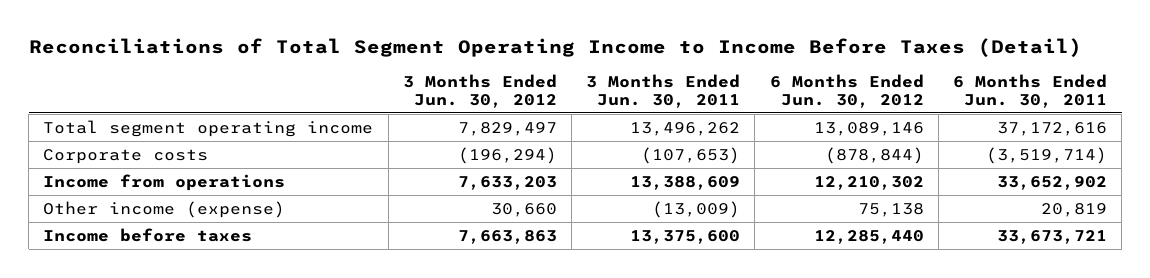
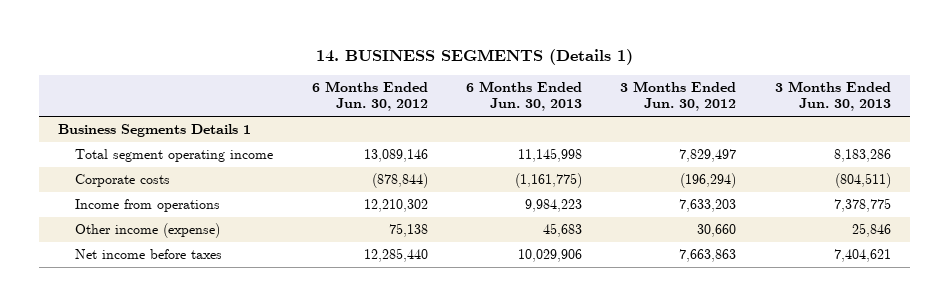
- Reconciliations of Total Segment Operating Income to Income Before Taxes (Detail)
+ 14. BUSINESS SEGMENTS (Details 1)
- | 3 Months Ended Jun. 30, 2012 | 3 Months Ended Jun. 30, 2011 | 6 Months Ended Jun. 30, 2012 | 6 Months Ended Jun. 30, 2011
+ | 6 Months Ended Jun. 30, 2012 | 6 Months Ended Jun. 30, 2013 | 3 Months Ended Jun. 30, 2012 | 3 Months Ended Jun. 30, 2013
+ Business Segments Details 1
- Income before taxes | 7,663,863 | 13,375,600 | 12,285,440 | 33,673,721
+ Net income before taxes | 12,285,440 | 10,029,906 | 7,663,863 | 7,404,621

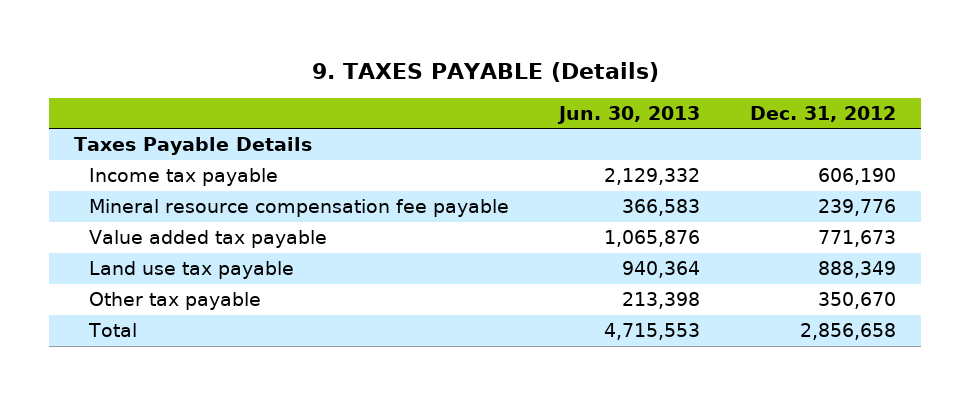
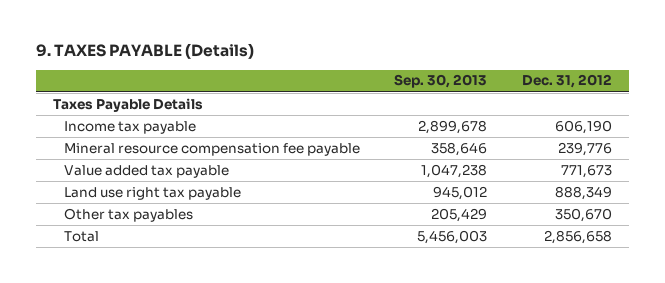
- | Jun. 30, 2013 | Dec. 31, 2012
+ | Sep. 30, 2013 | Dec. 31, 2012
- Land use tax payable | 940,364 | 888,349
- Other tax payable | 213,398 | 350,670
+ Land use right tax payable | 945,012 | 888,349
+ Other tax payables | 205,429 | 350,670

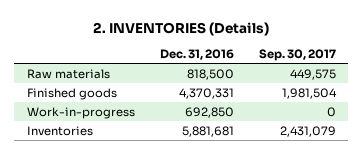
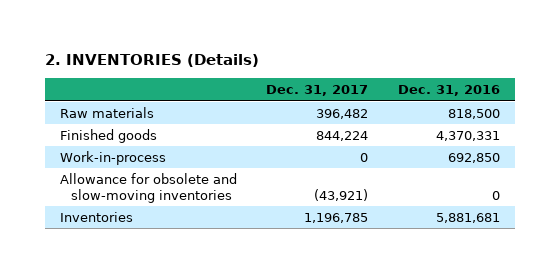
- | Dec. 31, 2016 | Sep. 30, 2017
+ | Dec. 31, 2017 | Dec. 31, 2016
- Work-in-progress | 692,850 | 0
+ Work-in-process | 0 | 692,850
+ Allowance for obsolete and slow-moving inventories | (43,921) | 0

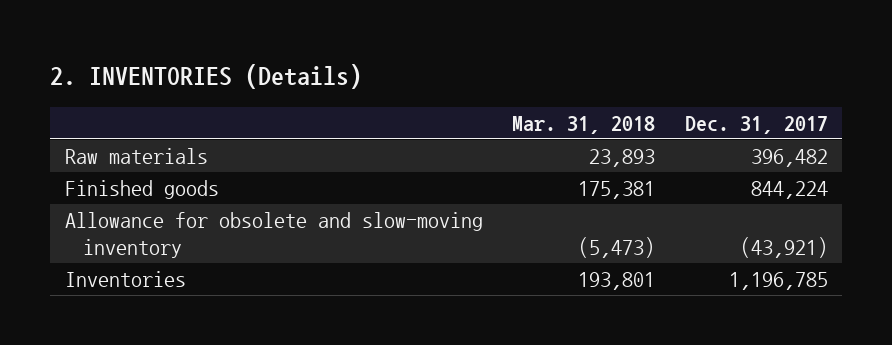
- | Dec. 31, 2017 | Dec. 31, 2016
+ | Mar. 31, 2018 | Dec. 31, 2017
- Work-in-process | 0 | 692,850
- Allowance for obsolete and slow-moving inventories | (43,921) | 0
+ Allowance for obsolete and slow-moving inventory | (5,473) | (43,921)

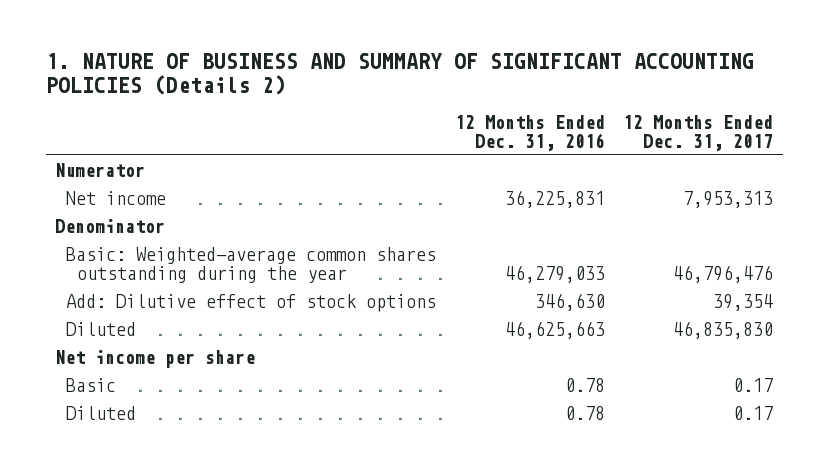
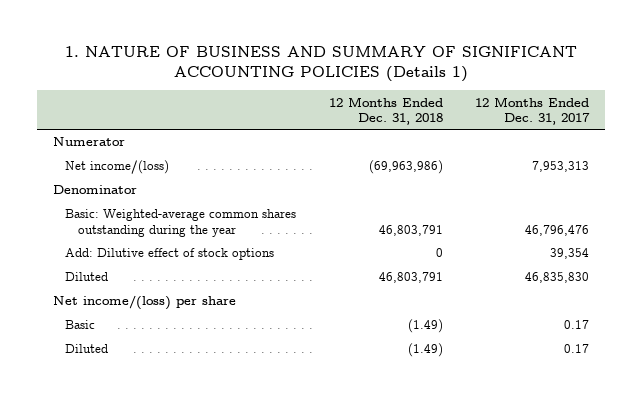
- 1. NATURE OF BUSINESS AND SUMMARY OF SIGNIFICANT ACCOUNTING POLICIES (Details 2)
+ 1. NATURE OF BUSINESS AND SUMMARY OF SIGNIFICANT ACCOUNTING POLICIES (Details 1)
- | 12 Months Ended Dec. 31, 2016 | 12 Months Ended Dec. 31, 2017
+ | 12 Months Ended Dec. 31, 2018 | 12 Months Ended Dec. 31, 2017
- Net income | 36,225,831 | 7,953,313
+ Net income/(loss) | (69,963,986) | 7,953,313
- Net income per share
+ Net income/(loss) per share

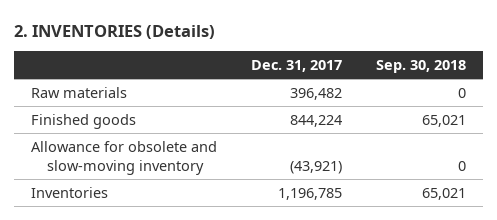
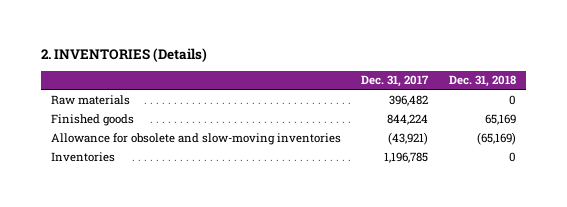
- | Dec. 31, 2017 | Sep. 30, 2018
+ | Dec. 31, 2017 | Dec. 31, 2018
- Allowance for obsolete and slow-moving inventory | (43,921) | 0
+ Allowance for obsolete and slow-moving inventories | (43,921) | (65,169)

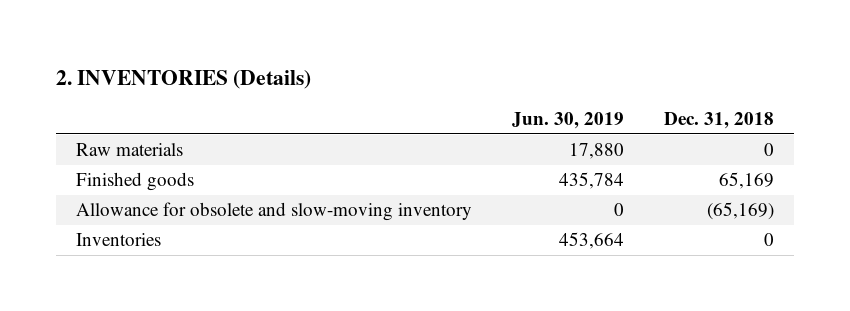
- | Dec. 31, 2017 | Dec. 31, 2018
+ | Jun. 30, 2019 | Dec. 31, 2018
- Allowance for obsolete and slow-moving inventories | (43,921) | (65,169)
+ Allowance for obsolete and slow-moving inventory | 0 | (65,169)

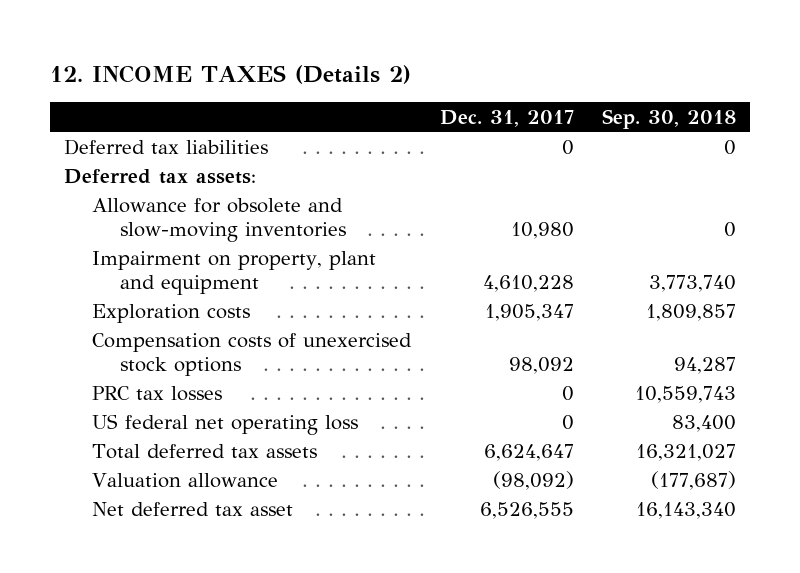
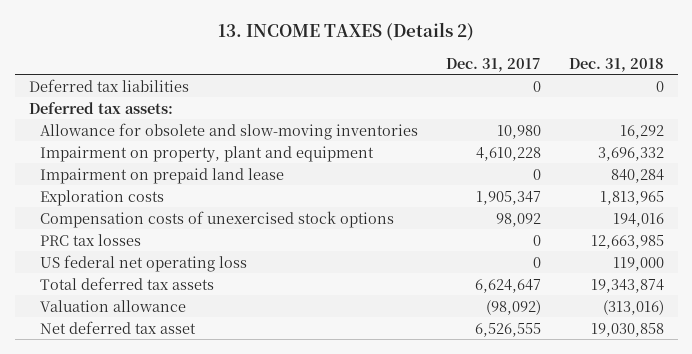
- 12. INCOME TAXES (Details 2)
+ 13. INCOME TAXES (Details 2)
- | Dec. 31, 2017 | Sep. 30, 2018
+ | Dec. 31, 2017 | Dec. 31, 2018
+ Impairment on prepaid land lease | 0 | 840,284

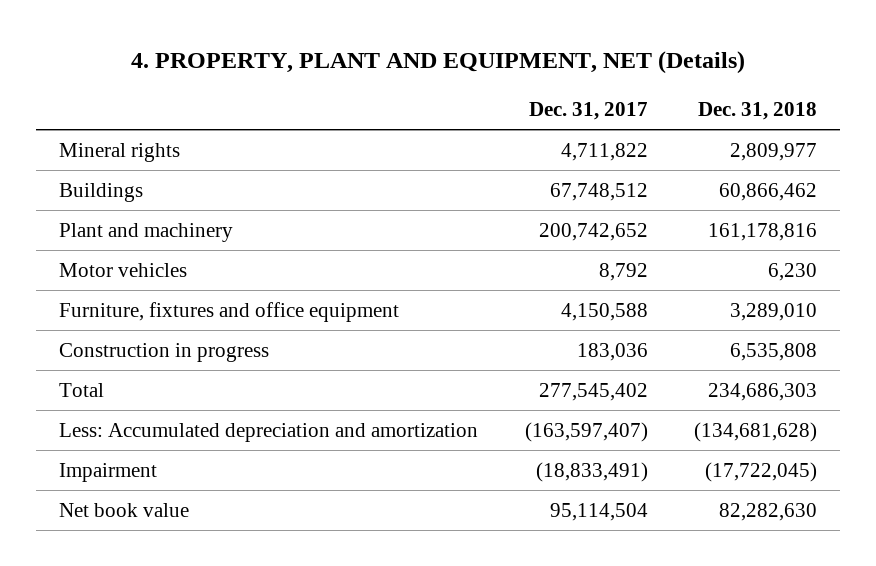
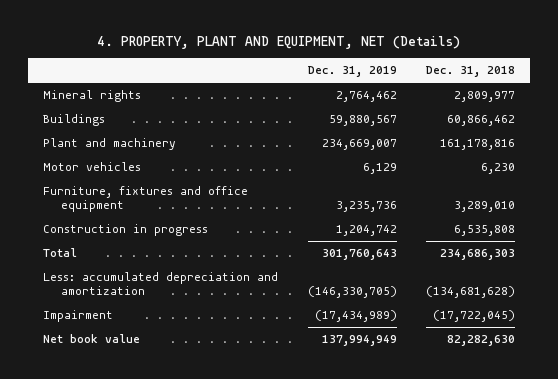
- | Dec. 31, 2017 | Dec. 31, 2018
+ | Dec. 31, 2019 | Dec. 31, 2018
- Less: Accumulated depreciation and amortization | (163,597,407) | (134,681,628)
+ Less: accumulated depreciation and amortization | (146,330,705) | (134,681,628)

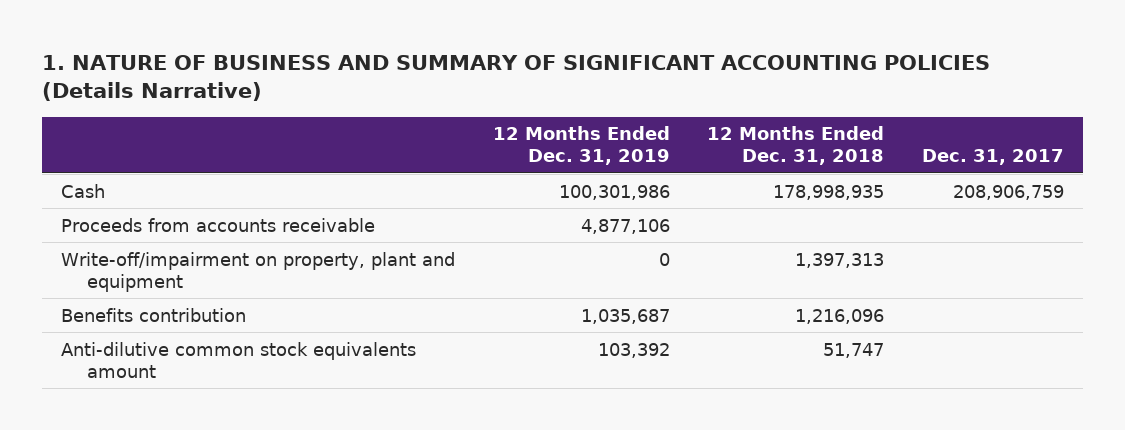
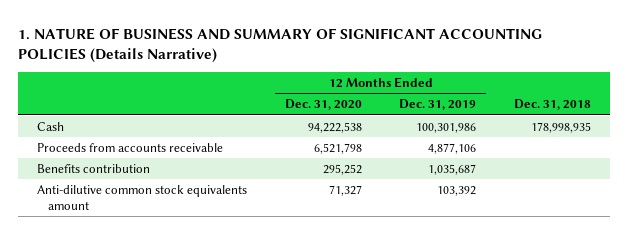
- | 12 Months Ended Dec. 31, 2019 | 12 Months Ended Dec. 31, 2018 | Dec. 31, 2017
+ | 12 Months Ended Dec. 31, 2020 | 12 Months Ended Dec. 31, 2019 | Dec. 31, 2018
- Write-off/impairment on property, plant and equipment | 0 | 1,397,313 |

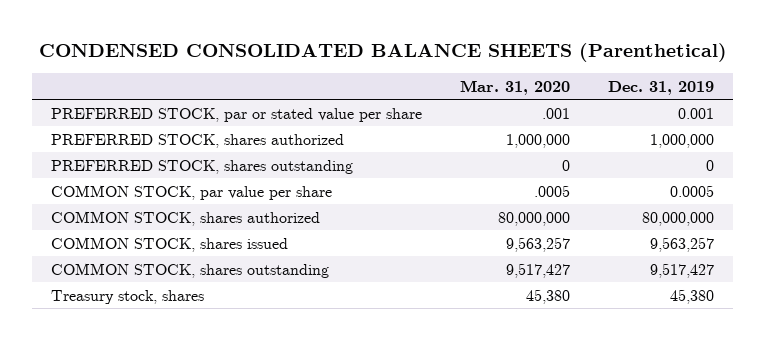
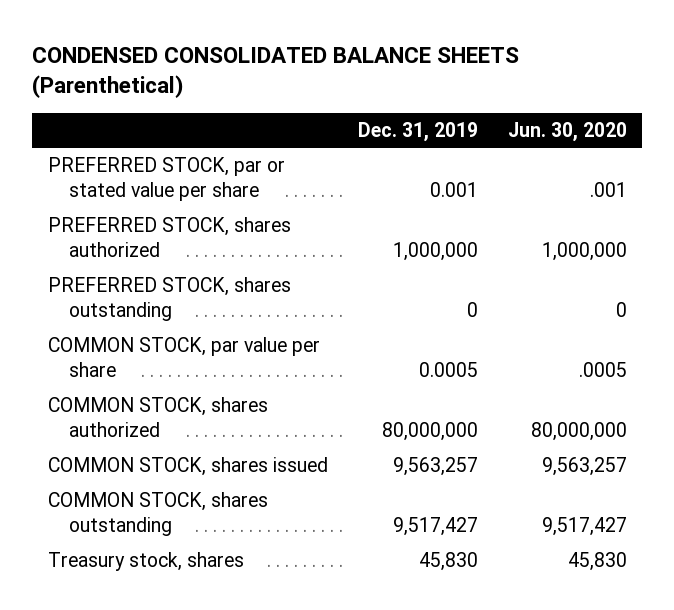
- | Mar. 31, 2020 | Dec. 31, 2019
+ | Dec. 31, 2019 | Jun. 30, 2020
- Treasury stock, shares | 45,380 | 45,380
+ Treasury stock, shares | 45,830 | 45,830

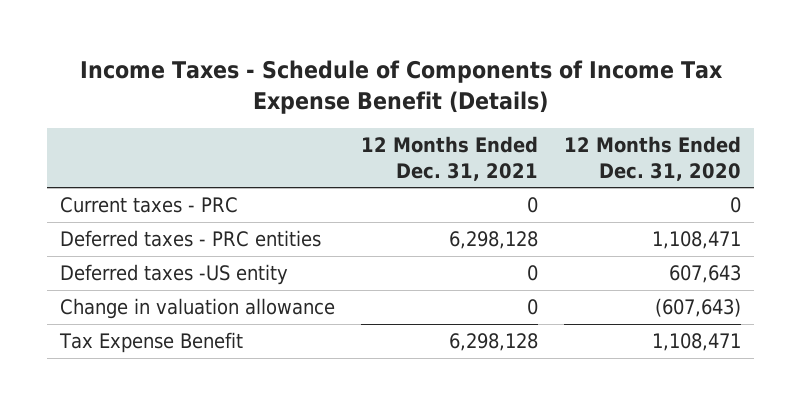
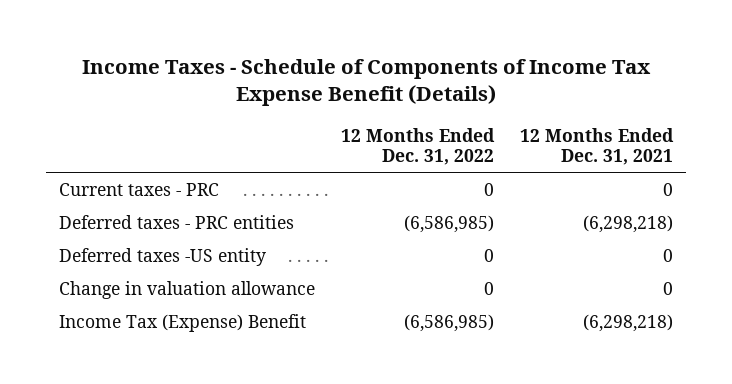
- | 12 Months Ended Dec. 31, 2021 | 12 Months Ended Dec. 31, 2020
+ | 12 Months Ended Dec. 31, 2022 | 12 Months Ended Dec. 31, 2021
- Deferred taxes - PRC entities | 6,298,128 | 1,108,471
+ Deferred taxes - PRC entities | (6,586,985) | (6,298,218)
- Tax Expense Benefit | 6,298,128 | 1,108,471
+ Income Tax (Expense) Benefit | (6,586,985) | (6,298,218)

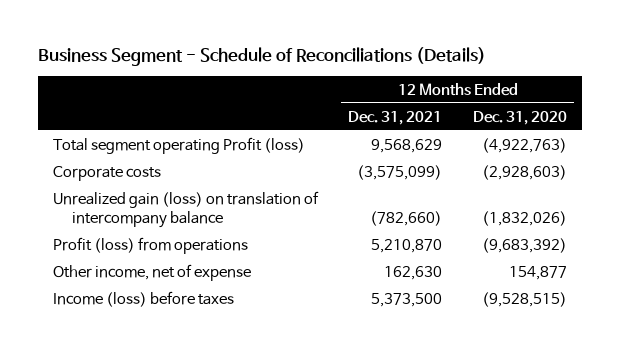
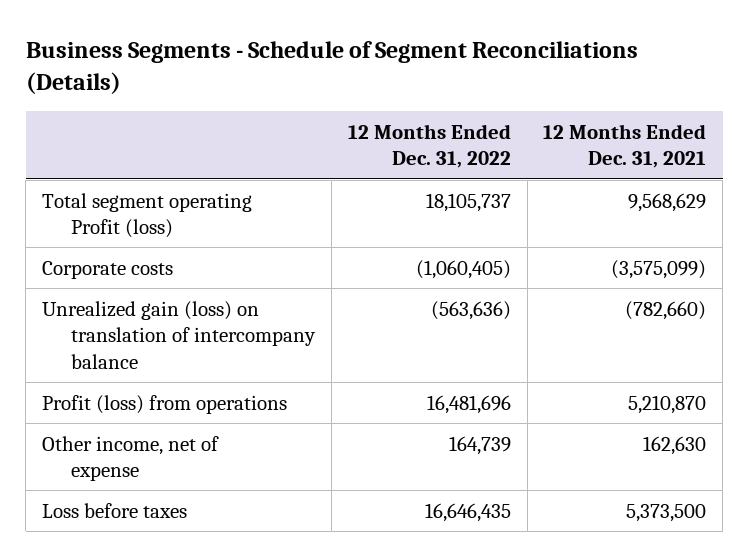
- Business Segment - Schedule of Reconciliations (Details)
+ Business Segments - Schedule of Segment Reconciliations (Details)
- | 12 Months Ended Dec. 31, 2021 | 12 Months Ended Dec. 31, 2020
+ | 12 Months Ended Dec. 31, 2022 | 12 Months Ended Dec. 31, 2021
- Income (loss) before taxes | 5,373,500 | (9,528,515)
+ Loss before taxes | 16,646,435 | 5,373,500

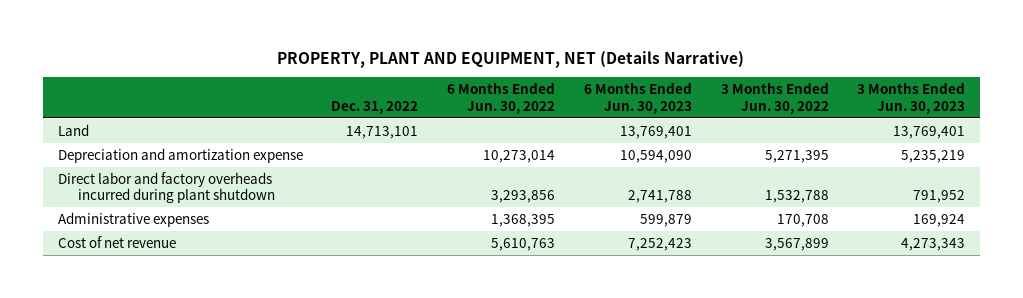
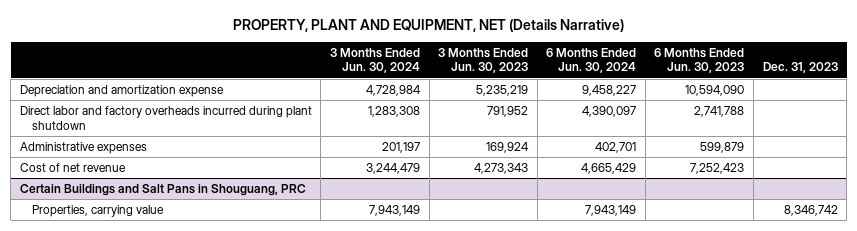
- | Dec. 31, 2022 | 6 Months Ended Jun. 30, 2022 | 6 Months Ended Jun. 30, 2023 | 3 Months Ended Jun. 30, 2022 | 3 Months Ended Jun. 30, 2023
+ | 3 Months Ended Jun. 30, 2024 | 3 Months Ended Jun. 30, 2023 | 6 Months Ended Jun. 30, 2024 | 6 Months Ended Jun. 30, 2023 | Dec. 31, 2023
- Land | 14,713,101 | | 13,769,401 | | 13,769,401
+ Certain Buildings and Salt Pans in Shouguang, PRC
+ Properties, carrying value | 7,943,149 | | 7,943,149 | | 8,346,742

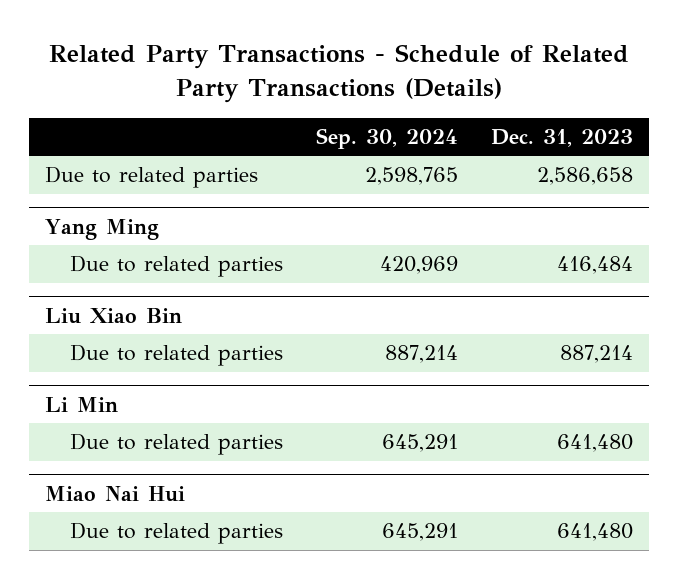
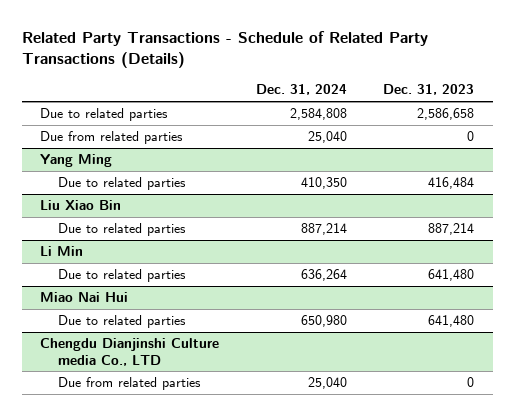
- | Sep. 30, 2024 | Dec. 31, 2023
+ | Dec. 31, 2024 | Dec. 31, 2023
+ Due from related parties | 25,040 | 0
+ Chengdu Dianjinshi Culture media Co., LTD
+ Due from related parties | 25,040 | 0

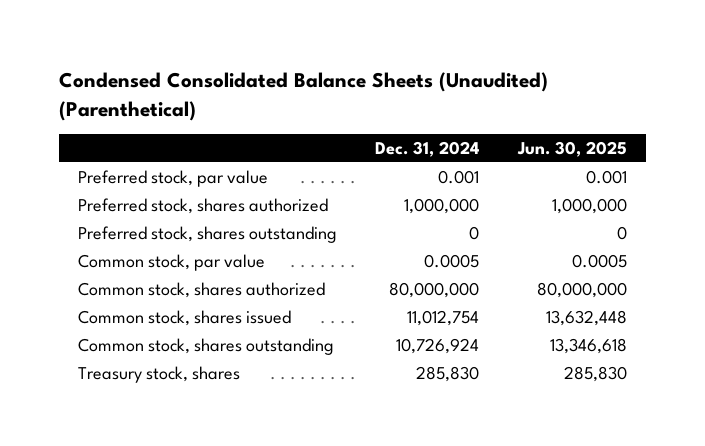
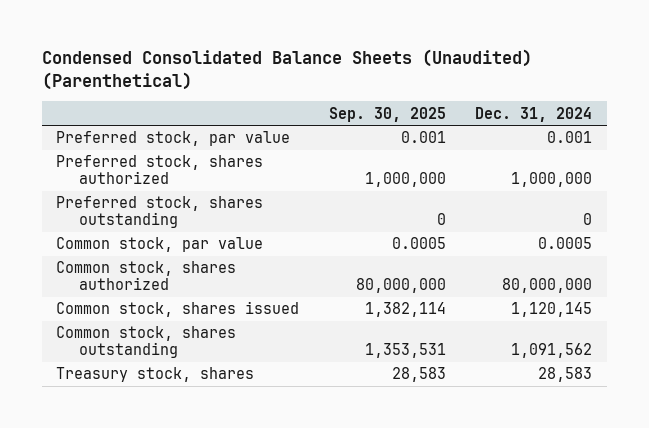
- | Dec. 31, 2024 | Jun. 30, 2025
+ | Sep. 30, 2025 | Dec. 31, 2024
- Common stock, shares issued | 11,012,754 | 13,632,448
- Common stock, shares outstanding | 10,726,924 | 13,346,618
- Treasury stock, shares | 285,830 | 285,830
+ Common stock, shares issued | 1,382,114 | 1,120,145
+ Common stock, shares outstanding | 1,353,531 | 1,091,562
+ Treasury stock, shares | 28,583 | 28,583

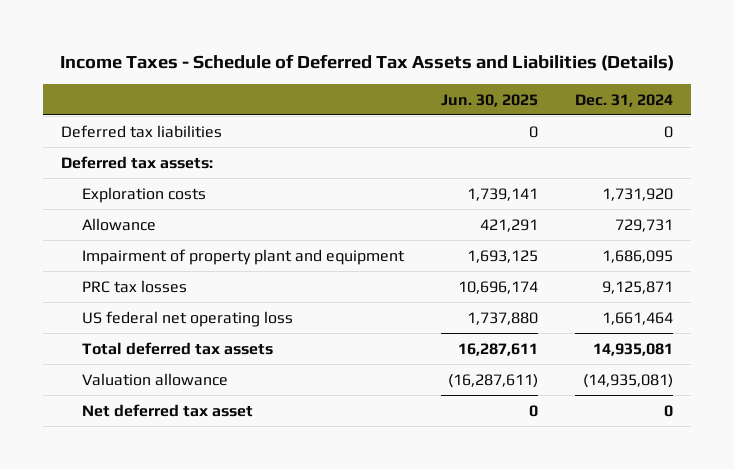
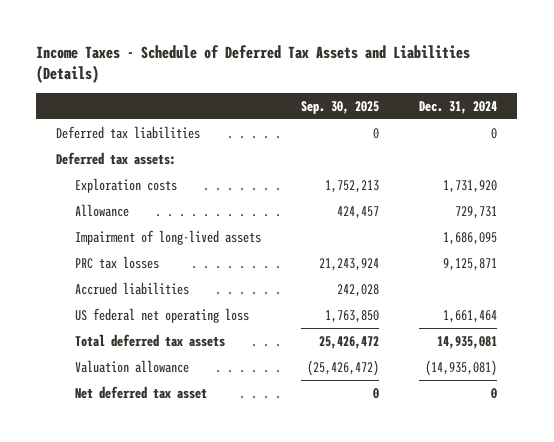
- | Jun. 30, 2025 | Dec. 31, 2024
+ | Sep. 30, 2025 | Dec. 31, 2024
- Impairment of property plant and equipment | 1,693,125 | 1,686,095
+ Impairment of long-lived assets | | 1,686,095
+ Accrued liabilities | 242,028 |

